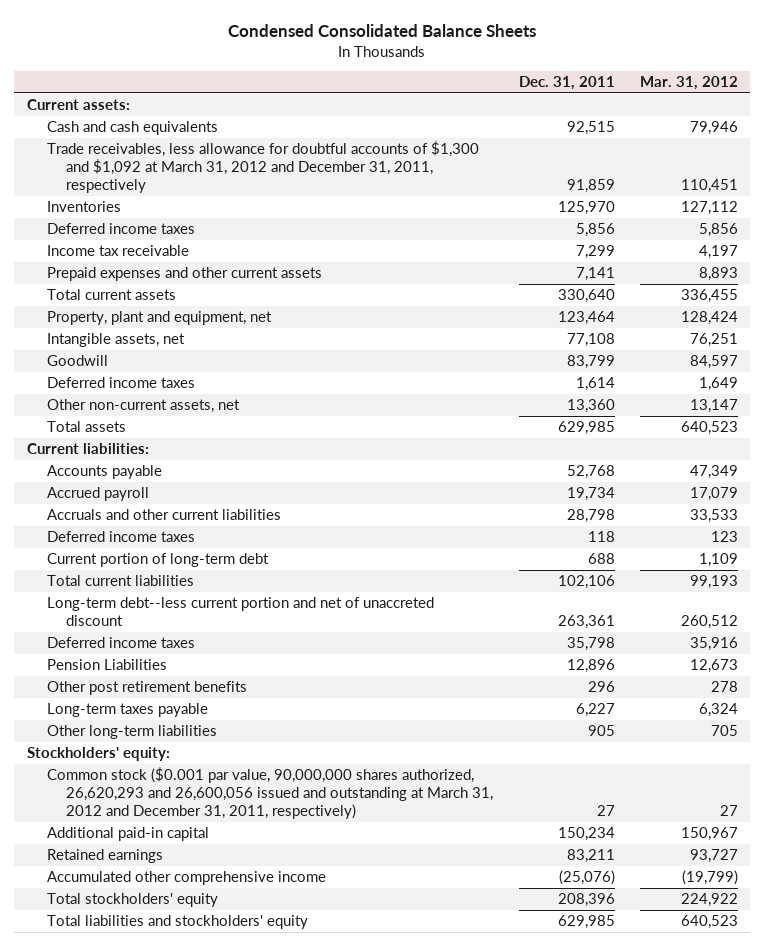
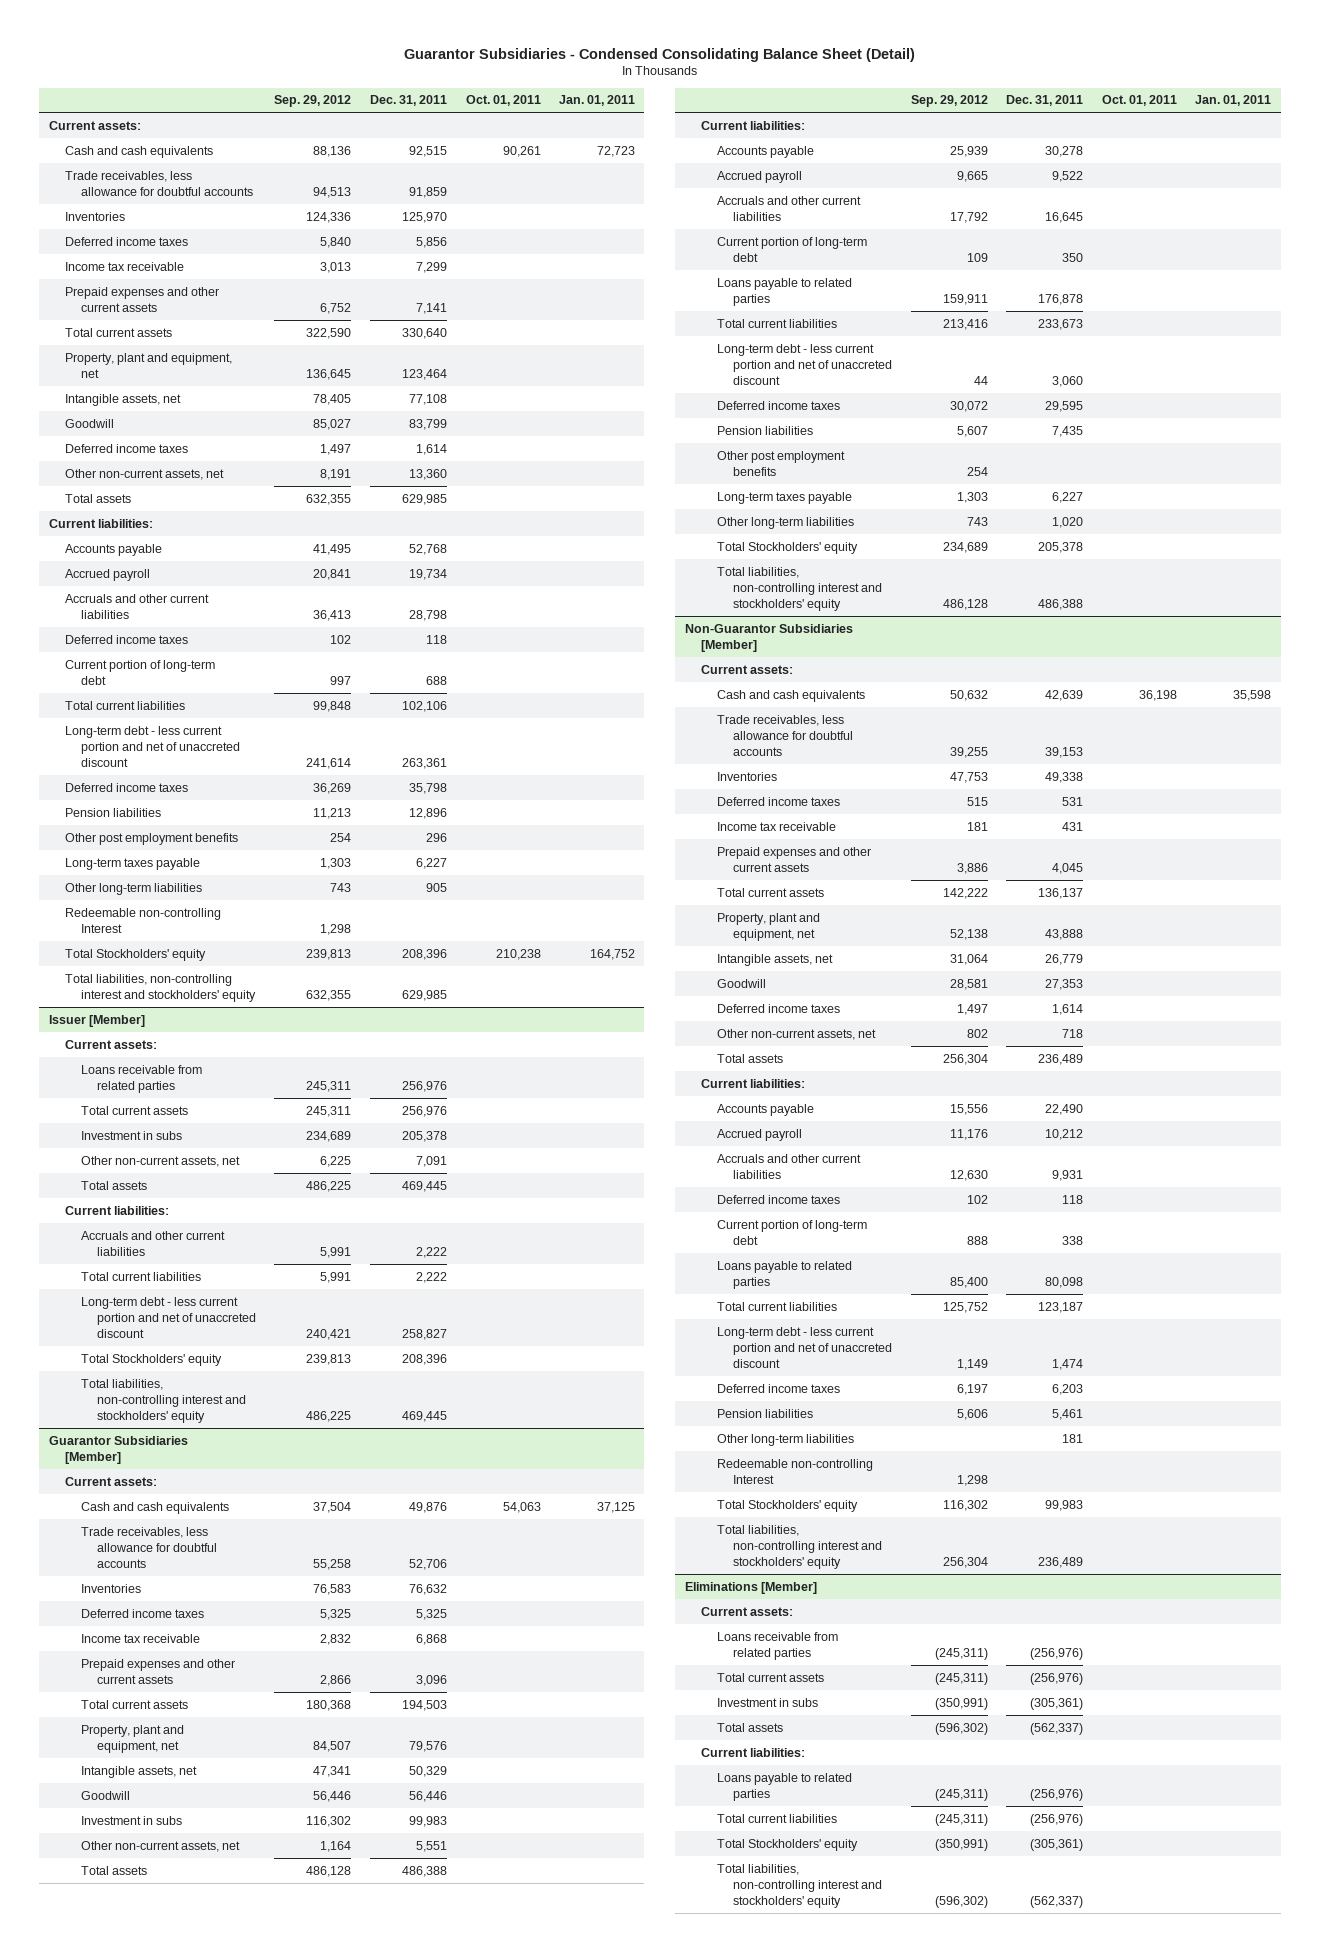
- Condensed Consolidated Balance Sheets
+ Guarantor Subsidiaries - Condensed Consolidating Balance Sheet (Detail)
- | Dec. 31, 2011 | Mar. 31, 2012
+ | Sep. 29, 2012 | Dec. 31, 2011 | Oct. 01, 2011 | Jan. 01, 2011
- Trade receivables, less allowance for doubtful accounts of $1,300 and $1,092 at March 31, 2012 and December 31, 2011, respectively | 91,859 | 110,451
+ Trade receivables, less allowance for doubtful accounts | 94,513 | 91,859 | |
- Long-term debt--less current portion and net of unaccreted discount | 263,361 | 260,512
+ Long-term debt - less current portion and net of unaccreted discount | 241,614 | 263,361 | |
- Pension Liabilities | 12,896 | 12,673
- Other post retirement benefits | 296 | 278
+ Pension liabilities | 11,213 | 12,896 | |
+ Other post employment benefits | 254 | 296 | |
- Stockholders' equity:
- Common stock ($0.001 par value, 90,000,000 shares authorized, 26,620,293 and 26,600,056 issued and outstanding at March 31, 2012 and December 31, 2011, respectively) | 27 | 27
- Additional paid-in capital | 150,234 | 150,967
- Retained earnings | 83,211 | 93,727
- Accumulated other comprehensive income | (25,076) | (19,799)
- Total stockholders' equity | 208,396 | 224,922
- Total liabilities and stockholders' equity | 629,985 | 640,523
+ Redeemable non-controlling Interest | 1,298 | | |
+ Total Stockholders' equity | 239,813 | 208,396 | 210,238 | 164,752
+ Total liabilities, non-controlling interest and stockholders' equity | 632,355 | 629,985 | |
+ Issuer [Member]
+ Current assets:
+ Loans receivable from related parties | 245,311 | 256,976 | |
+ Total current assets | 245,311 | 256,976 | |
+ Investment in subs | 234,689 | 205,378 | |
+ Other non-current assets, net | 6,225 | 7,091 | |
+ Total assets | 486,225 | 469,445 | |
+ Current liabilities:
+ Accruals and other current liabilities | 5,991 | 2,222 | |
+ Total current liabilities | 5,991 | 2,222 | |
+ Long-term debt - less current portion and net of unaccreted discount | 240,421 | 258,827 | |
+ Total Stockholders' equity | 239,813 | 208,396 | |
+ Total liabilities, non-controlling interest and stockholders' equity | 486,225 | 469,445 | |
+ Guarantor Subsidiaries [Member]
+ Current assets:
+ Cash and cash equivalents | 37,504 | 49,876 | 54,063 | 37,125
+ Trade receivables, less allowance for doubtful accounts | 55,258 | 52,706 | |
+ Inventories | 76,583 | 76,632 | |
+ Deferred income taxes | 5,325 | 5,325 | |
+ Income tax receivable | 2,832 | 6,868 | |
+ Prepaid expenses and other current assets | 2,866 | 3,096 | |
+ Total current assets | 180,368 | 194,503 | |
+ Property, plant and equipment, net | 84,507 | 79,576 | |
+ Intangible assets, net | 47,341 | 50,329 | |
+ Goodwill | 56,446 | 56,446 | |
+ Investment in subs | 116,302 | 99,983 | |
+ Other non-current assets, net | 1,164 | 5,551 | |
+ Total assets | 486,128 | 486,388 | |
+ Current liabilities:
+ Accounts payable | 25,939 | 30,278 | |
+ Accrued payroll | 9,665 | 9,522 | |
+ Accruals and other current liabilities | 17,792 | 16,645 | |
+ Current portion of long-term debt | 109 | 350 | |
+ Loans payable to related parties | 159,911 | 176,878 | |
+ Total current liabilities | 213,416 | 233,673 | |
+ Long-term debt - less current portion and net of unaccreted discount | 44 | 3,060 | |
+ Deferred income taxes | 30,072 | 29,595 | |
+ Pension liabilities | 5,607 | 7,435 | |
+ Other post employment benefits | 254 | | |
+ Long-term taxes payable | 1,303 | 6,227 | |
+ Other long-term liabilities | 743 | 1,020 | |
+ Total Stockholders' equity | 234,689 | 205,378 | |
+ Total liabilities, non-controlling interest and stockholders' equity | 486,128 | 486,388 | |
+ Non-Guarantor Subsidiaries [Member]
+ Current assets:
+ Cash and cash equivalents | 50,632 | 42,639 | 36,198 | 35,598
+ Trade receivables, less allowance for doubtful accounts | 39,255 | 39,153 | |
+ Inventories | 47,753 | 49,338 | |
+ Deferred income taxes | 515 | 531 | |
+ Income tax receivable | 181 | 431 | |
+ Prepaid expenses and other current assets | 3,886 | 4,045 | |
+ Total current assets | 142,222 | 136,137 | |
+ Property, plant and equipment, net | 52,138 | 43,888 | |
+ Intangible assets, net | 31,064 | 26,779 | |
+ Goodwill | 28,581 | 27,353 | |
+ Deferred income taxes | 1,497 | 1,614 | |
+ Other non-current assets, net | 802 | 718 | |
+ Total assets | 256,304 | 236,489 | |
+ Current liabilities:
+ Accounts payable | 15,556 | 22,490 | |
+ Accrued payroll | 11,176 | 10,212 | |
+ Accruals and other current liabilities | 12,630 | 9,931 | |
+ Deferred income taxes | 102 | 118 | |
+ Current portion of long-term debt | 888 | 338 | |
+ Loans payable to related parties | 85,400 | 80,098 | |
+ Total current liabilities | 125,752 | 123,187 | |
+ Long-term debt - less current portion and net of unaccreted discount | 1,149 | 1,474 | |
+ Deferred income taxes | 6,197 | 6,203 | |
+ Pension liabilities | 5,606 | 5,461 | |
+ Other long-term liabilities | | 181 | |
+ Redeemable non-controlling Interest | 1,298 | | |
+ Total Stockholders' equity | 116,302 | 99,983 | |
+ Total liabilities, non-controlling interest and stockholders' equity | 256,304 | 236,489 | |
+ Eliminations [Member]
+ Current assets:
+ Loans receivable from related parties | (245,311) | (256,976) | |
+ Total current assets | (245,311) | (256,976) | |
+ Investment in subs | (350,991) | (305,361) | |
+ Total assets | (596,302) | (562,337) | |
+ Current liabilities:
+ Loans payable to related parties | (245,311) | (256,976) | |
+ Total current liabilities | (245,311) | (256,976) | |
+ Total Stockholders' equity | (350,991) | (305,361) | |
+ Total liabilities, non-controlling interest and stockholders' equity | (596,302) | (562,337) | |

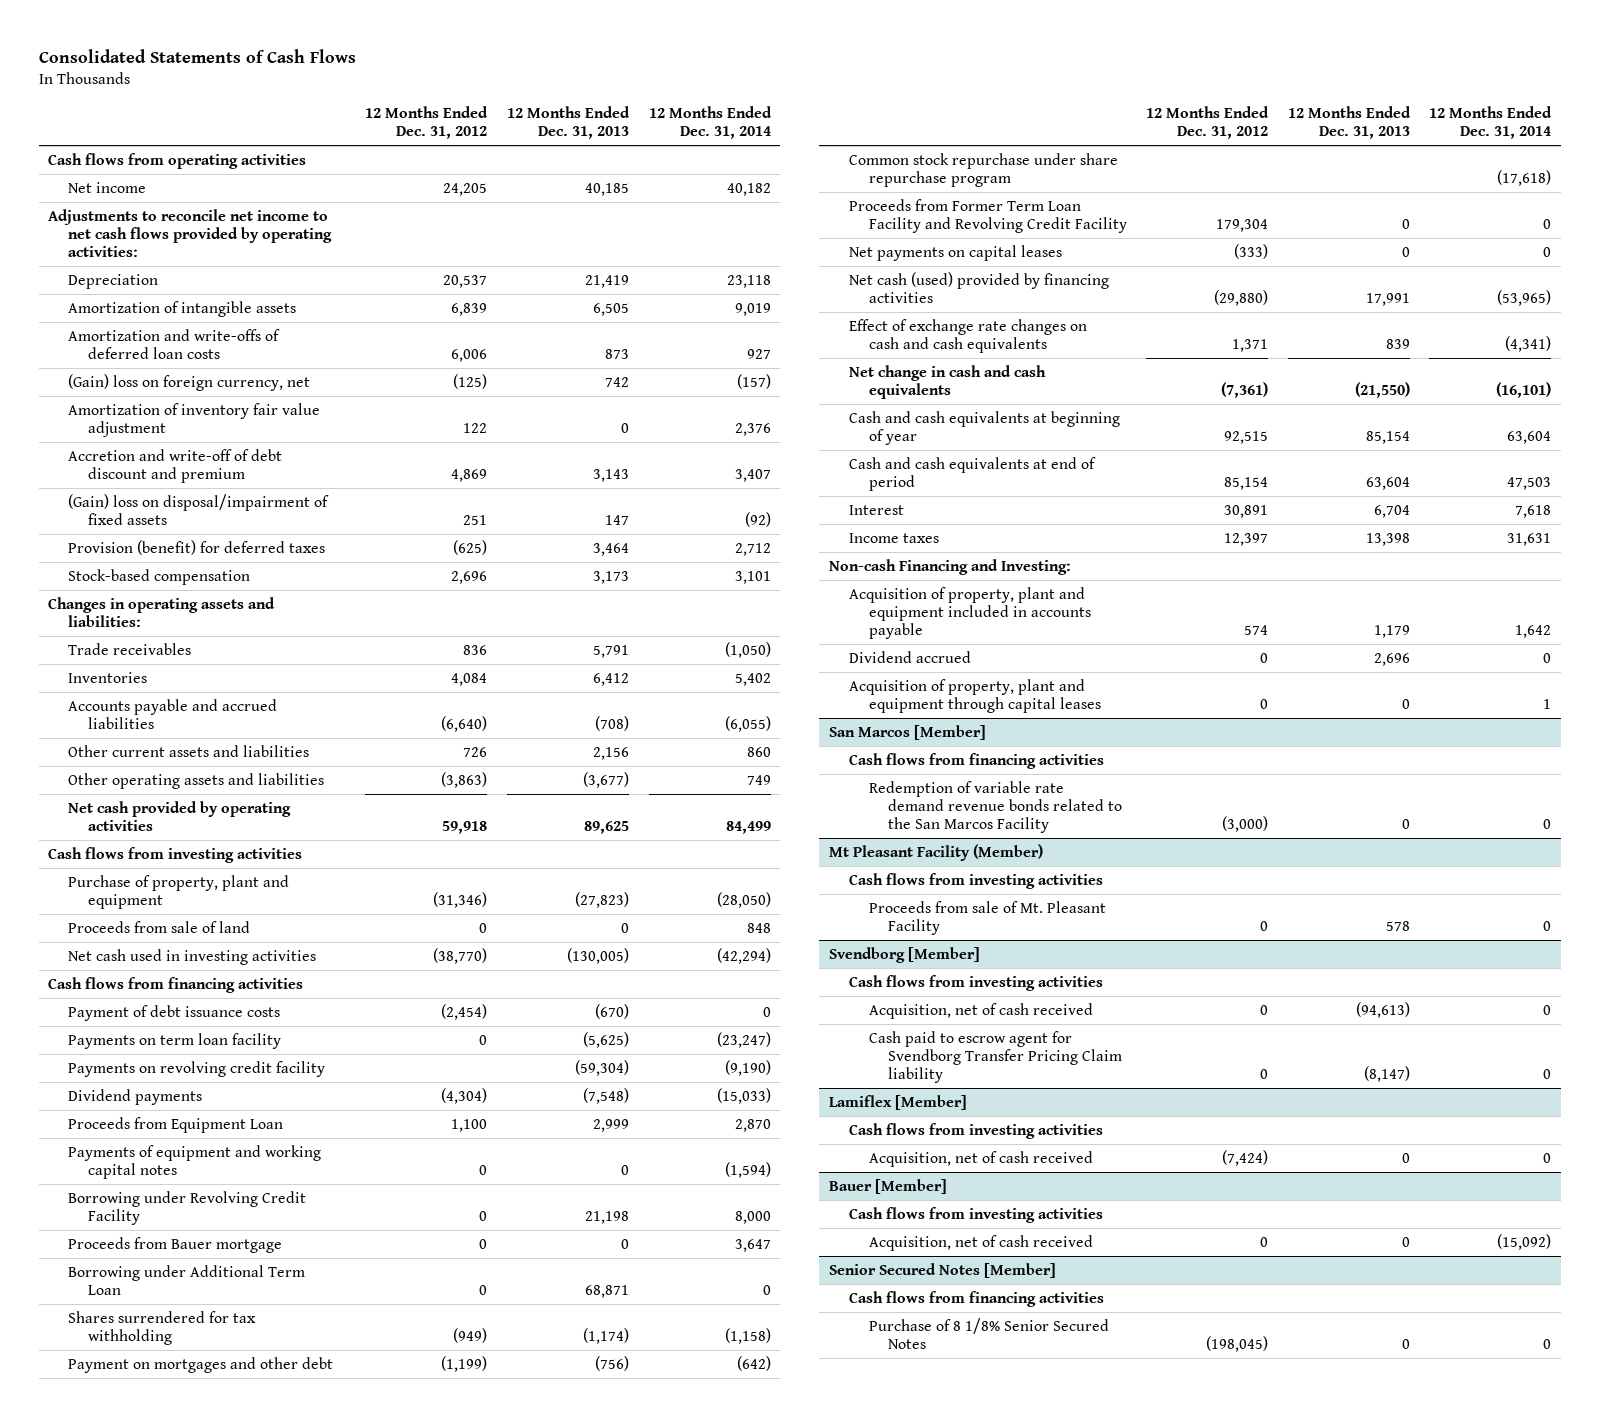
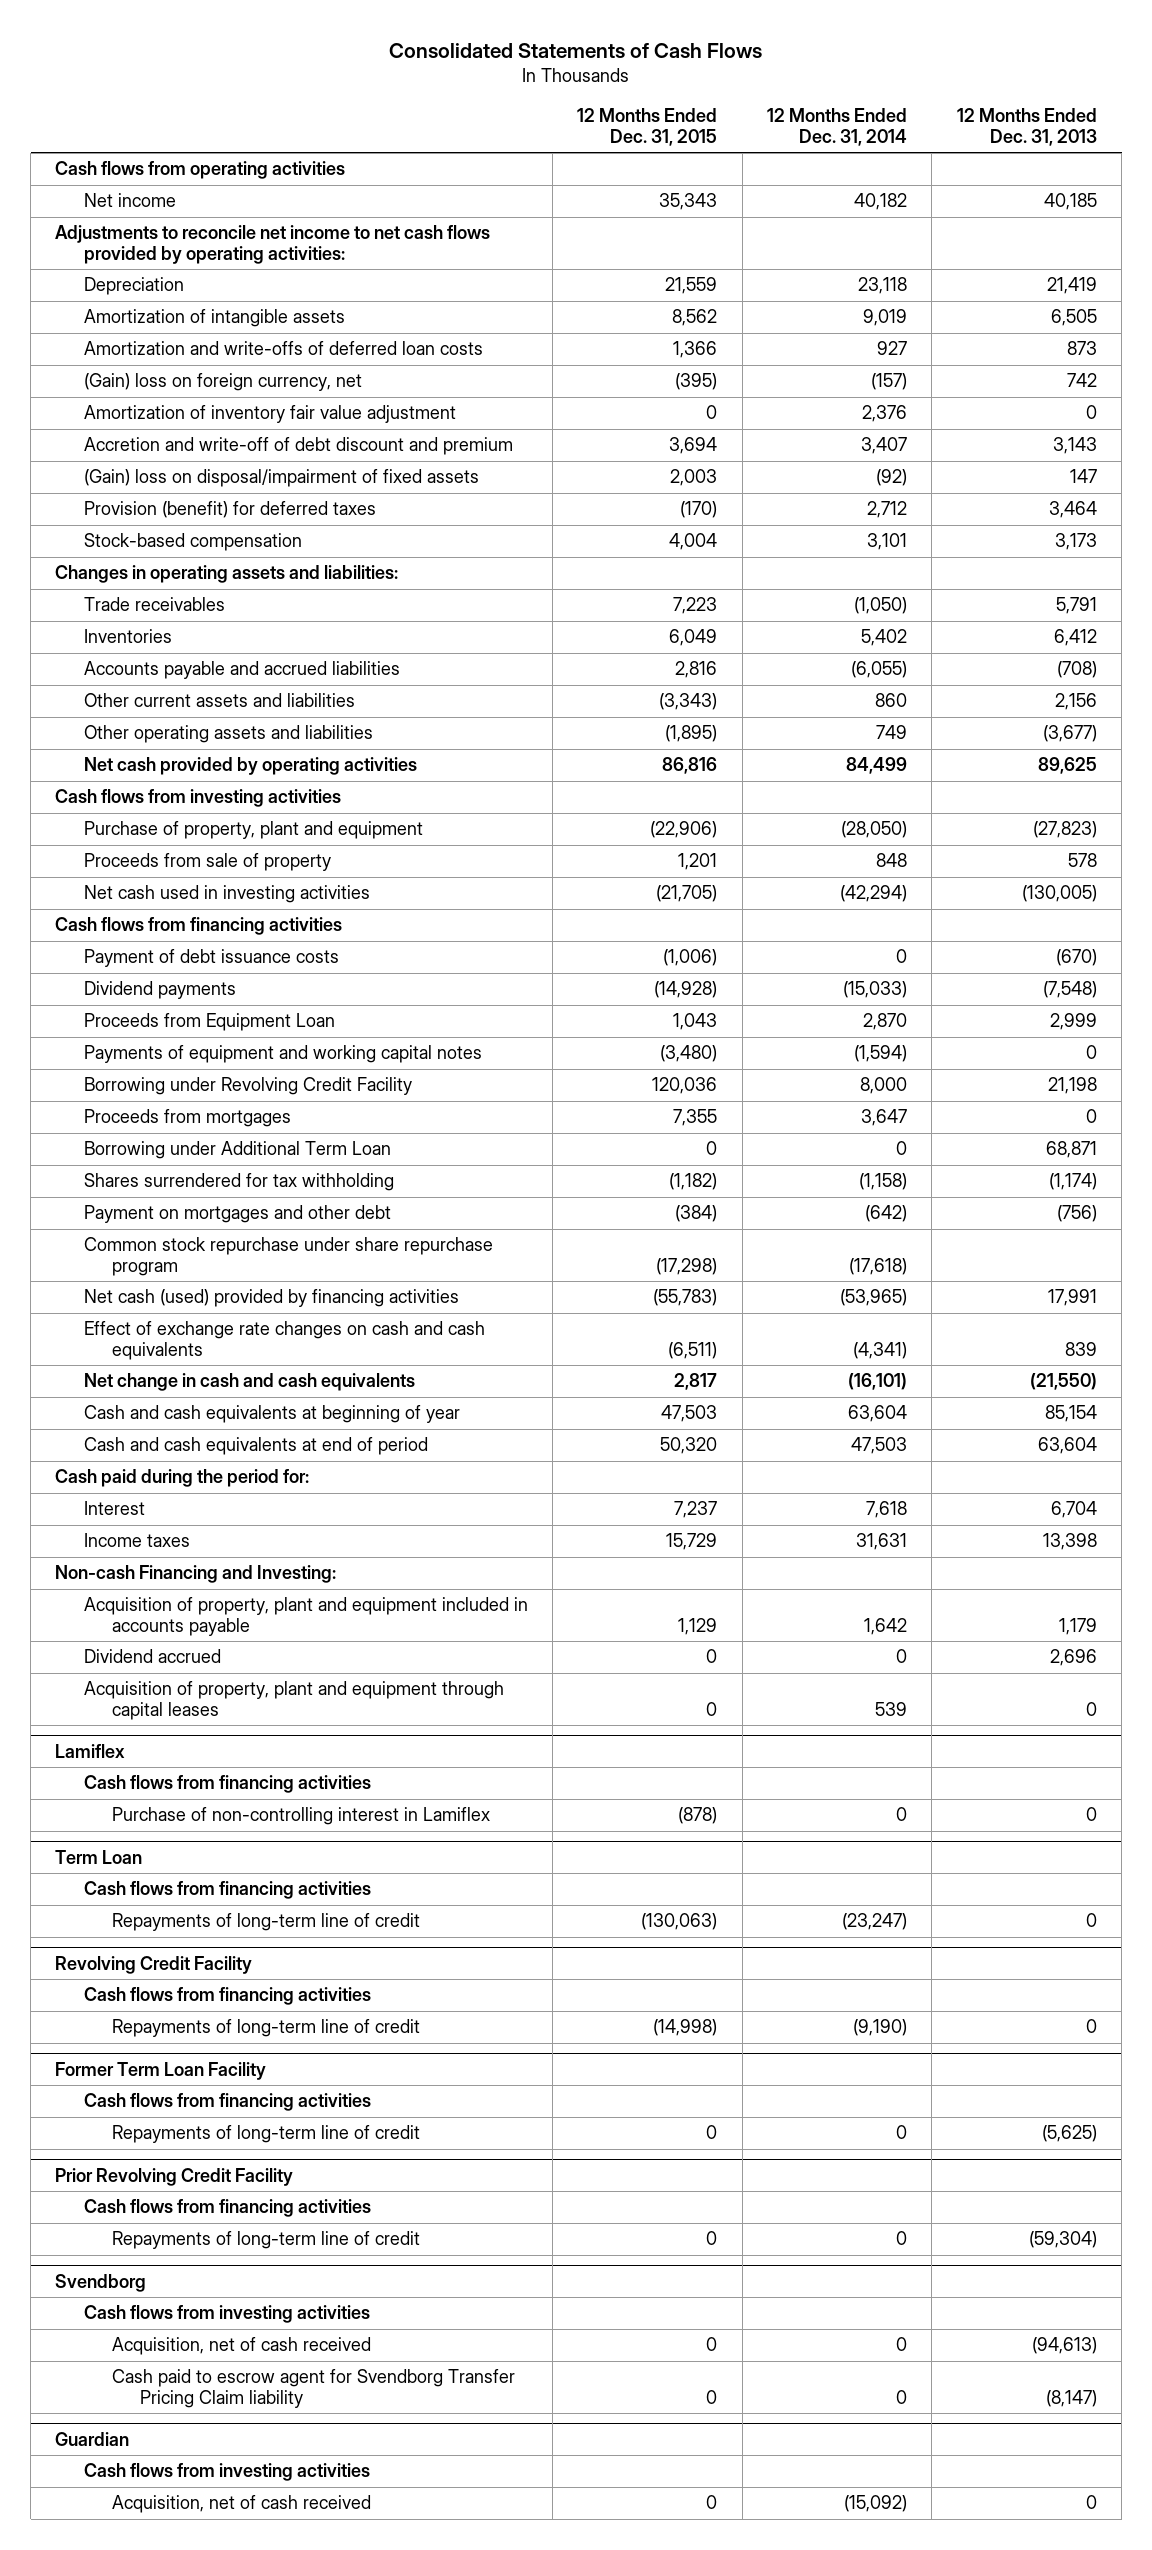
- | 12 Months Ended Dec. 31, 2012 | 12 Months Ended Dec. 31, 2013 | 12 Months Ended Dec. 31, 2014
+ | 12 Months Ended Dec. 31, 2015 | 12 Months Ended Dec. 31, 2014 | 12 Months Ended Dec. 31, 2013
- Proceeds from sale of land | 0 | 0 | 848
+ Proceeds from sale of property | 1,201 | 848 | 578
- Payments on term loan facility | 0 | (5,625) | (23,247)
- Payments on revolving credit facility | | (59,304) | (9,190)
- Proceeds from Bauer mortgage | 0 | 0 | 3,647
+ Proceeds from mortgages | 7,355 | 3,647 | 0
- Proceeds from Former Term Loan Facility and Revolving Credit Facility | 179,304 | 0 | 0
- Net payments on capital leases | (333) | 0 | 0
+ Cash paid during the period for:
- Acquisition of property, plant and equipment through capital leases | 0 | 0 | 1
- San Marcos [Member]
+ Acquisition of property, plant and equipment through capital leases | 0 | 539 | 0
+ Lamiflex
- Redemption of variable rate demand revenue bonds related to the San Marcos Facility | (3,000) | 0 | 0
- Mt Pleasant Facility (Member)
- Cash flows from investing activities
- Proceeds from sale of Mt. Pleasant Facility | 0 | 578 | 0
- Svendborg [Member]
+ Purchase of non-controlling interest in Lamiflex | (878) | 0 | 0
+ Term Loan
+ Cash flows from financing activities
+ Repayments of long-term line of credit | (130,063) | (23,247) | 0
+ Revolving Credit Facility
+ Cash flows from financing activities
+ Repayments of long-term line of credit | (14,998) | (9,190) | 0
+ Former Term Loan Facility
+ Cash flows from financing activities
+ Repayments of long-term line of credit | 0 | 0 | (5,625)
+ Prior Revolving Credit Facility
+ Cash flows from financing activities
+ Repayments of long-term line of credit | 0 | 0 | (59,304)
+ Svendborg
- Lamiflex [Member]
- Cash flows from investing activities
- Acquisition, net of cash received | (7,424) | 0 | 0
- Bauer [Member]
+ Guardian
- Senior Secured Notes [Member]
- Cash flows from financing activities
- Purchase of 8 1/8% Senior Secured Notes | (198,045) | 0 | 0

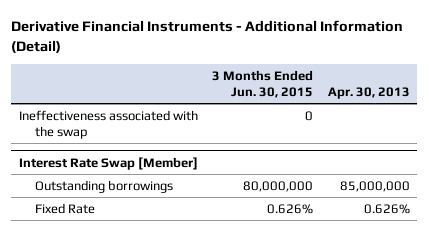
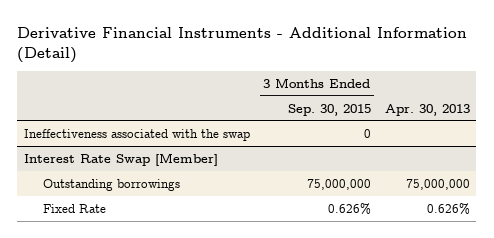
- | 3 Months Ended Jun. 30, 2015 | Apr. 30, 2013
+ | 3 Months Ended Sep. 30, 2015 | Apr. 30, 2013
@ Interest Rate Swap [Member]
- Outstanding borrowings | 80,000,000 | 85,000,000
+ Outstanding borrowings | 75,000,000 | 75,000,000

